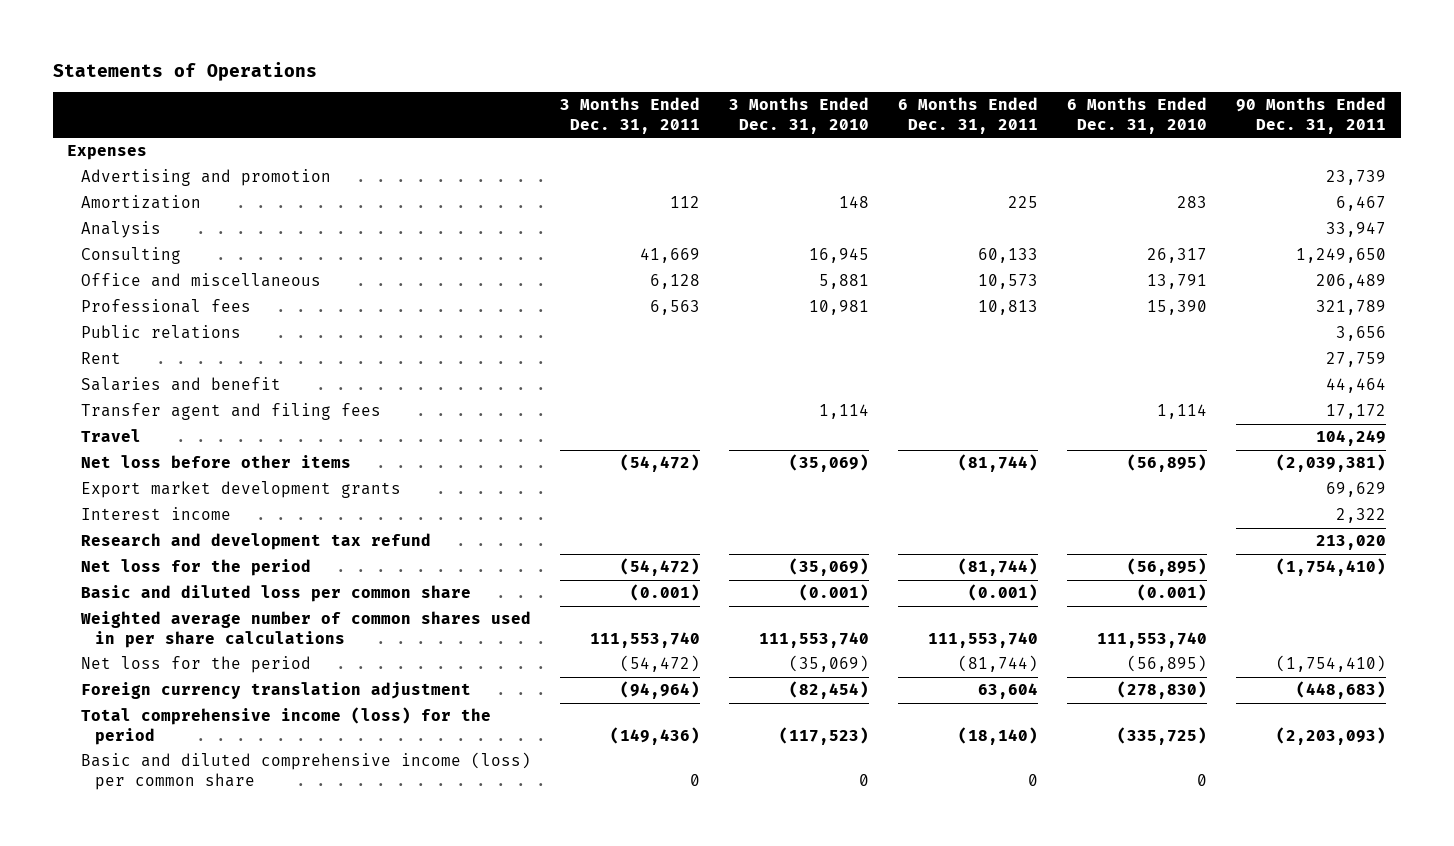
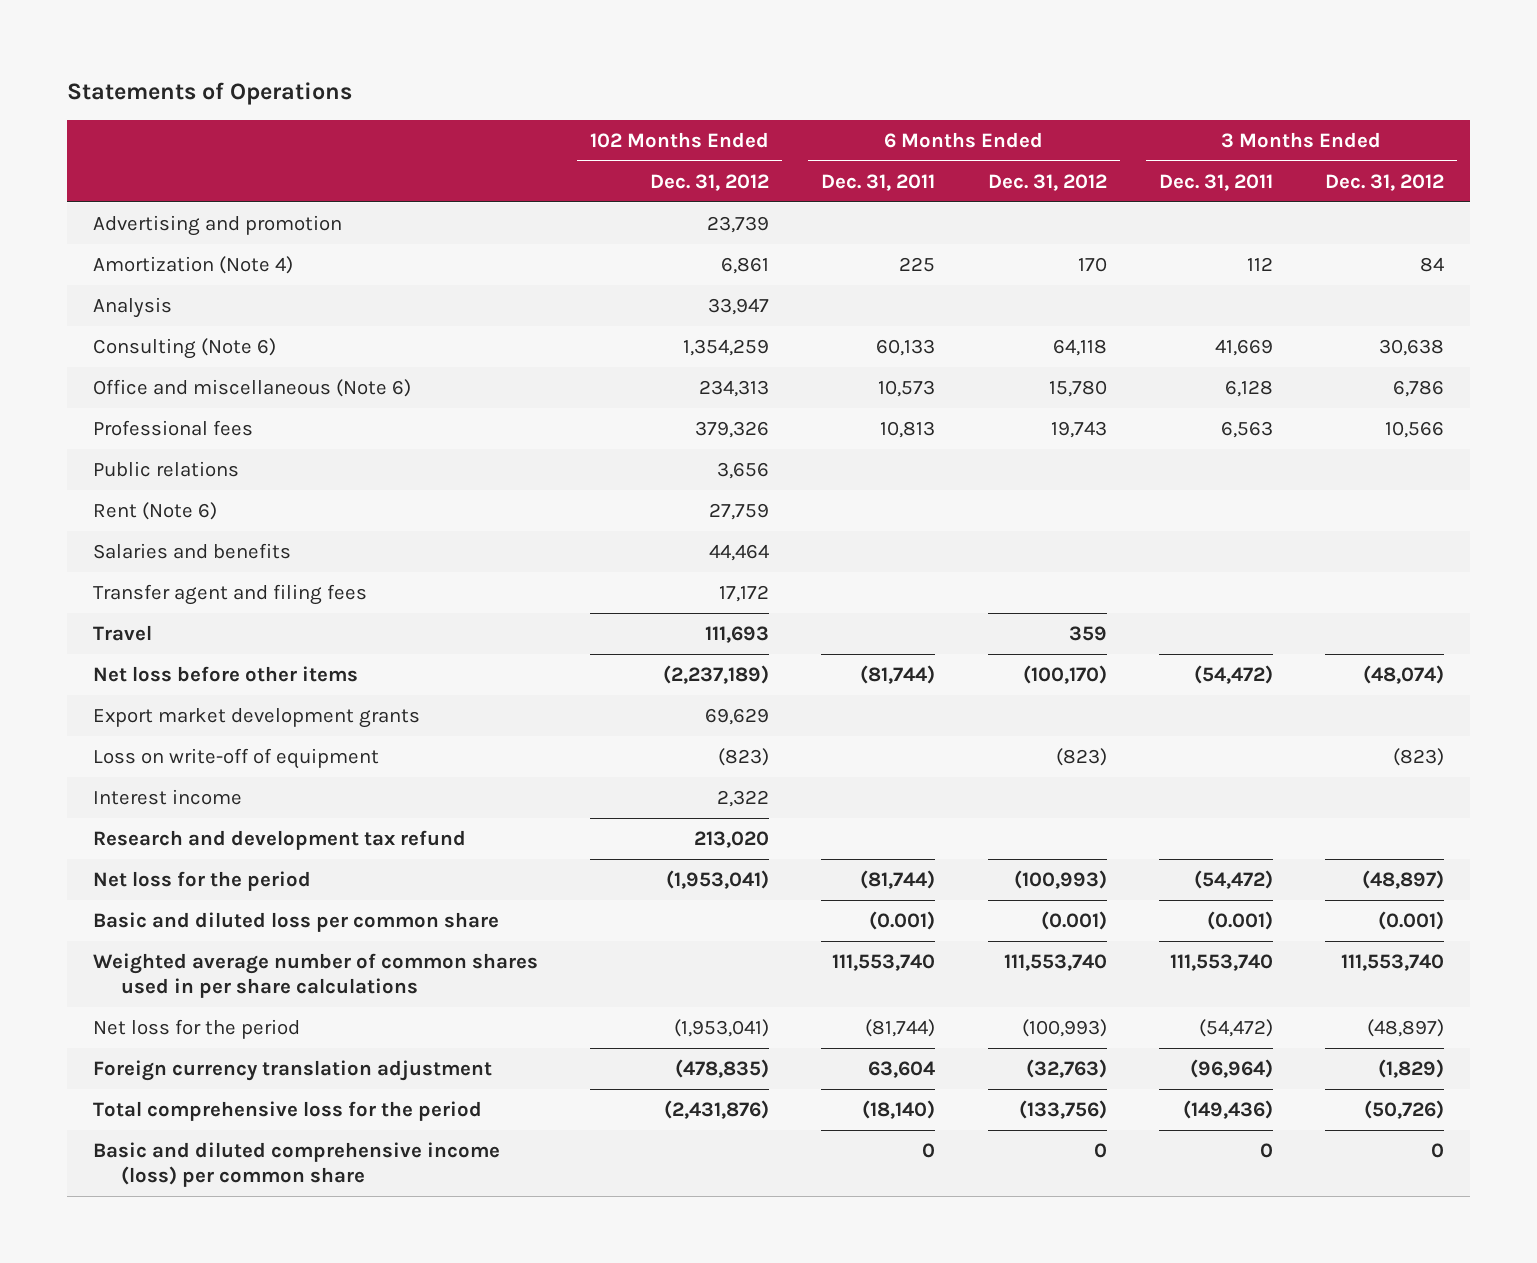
- | 3 Months Ended Dec. 31, 2011 | 3 Months Ended Dec. 31, 2010 | 6 Months Ended Dec. 31, 2011 | 6 Months Ended Dec. 31, 2010 | 90 Months Ended Dec. 31, 2011
+ | 102 Months Ended Dec. 31, 2012 | 6 Months Ended Dec. 31, 2011 | 6 Months Ended Dec. 31, 2012 | 3 Months Ended Dec. 31, 2011 | 3 Months Ended Dec. 31, 2012
- Expenses
- Amortization | 112 | 148 | 225 | 283 | 6,467
+ Amortization (Note 4) | 6,861 | 225 | 170 | 112 | 84
- Consulting | 41,669 | 16,945 | 60,133 | 26,317 | 1,249,650
- Office and miscellaneous | 6,128 | 5,881 | 10,573 | 13,791 | 206,489
+ Consulting (Note 6) | 1,354,259 | 60,133 | 64,118 | 41,669 | 30,638
+ Office and miscellaneous (Note 6) | 234,313 | 10,573 | 15,780 | 6,128 | 6,786
- Rent | | | | | 27,759
- Salaries and benefit | | | | | 44,464
+ Rent (Note 6) | 27,759 | | | |
+ Salaries and benefits | 44,464 | | | |
+ Loss on write-off of equipment | (823) | | (823) | | (823)
- Foreign currency translation adjustment | (94,964) | (82,454) | 63,604 | (278,830) | (448,683)
- Total comprehensive income (loss) for the period | (149,436) | (117,523) | (18,140) | (335,725) | (2,203,093)
+ Foreign currency translation adjustment | (478,835) | 63,604 | (32,763) | (96,964) | (1,829)
+ Total comprehensive loss for the period | (2,431,876) | (18,140) | (133,756) | (149,436) | (50,726)

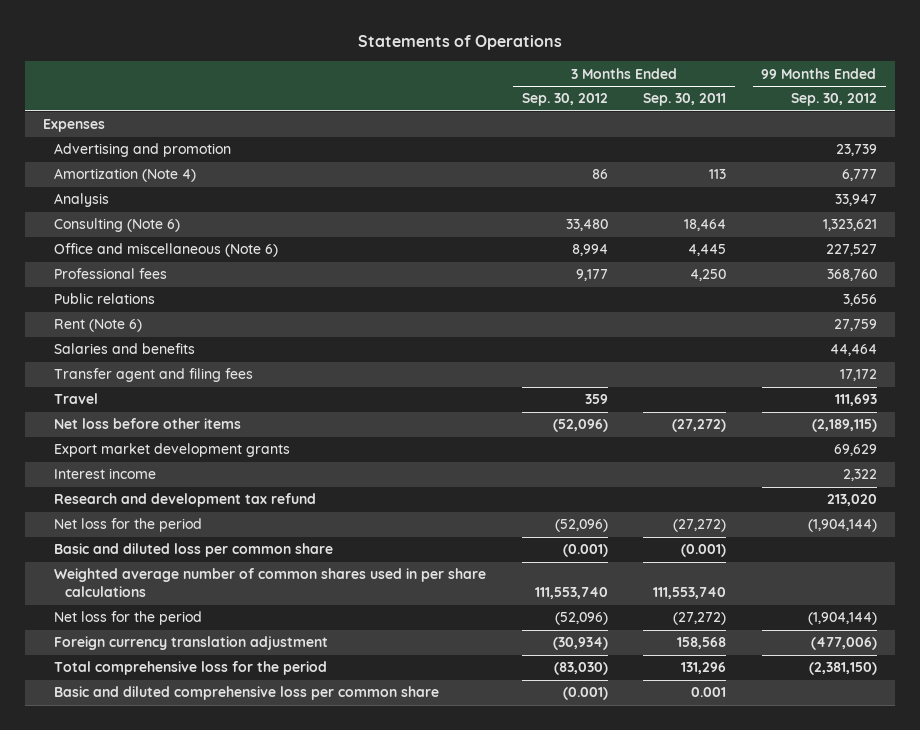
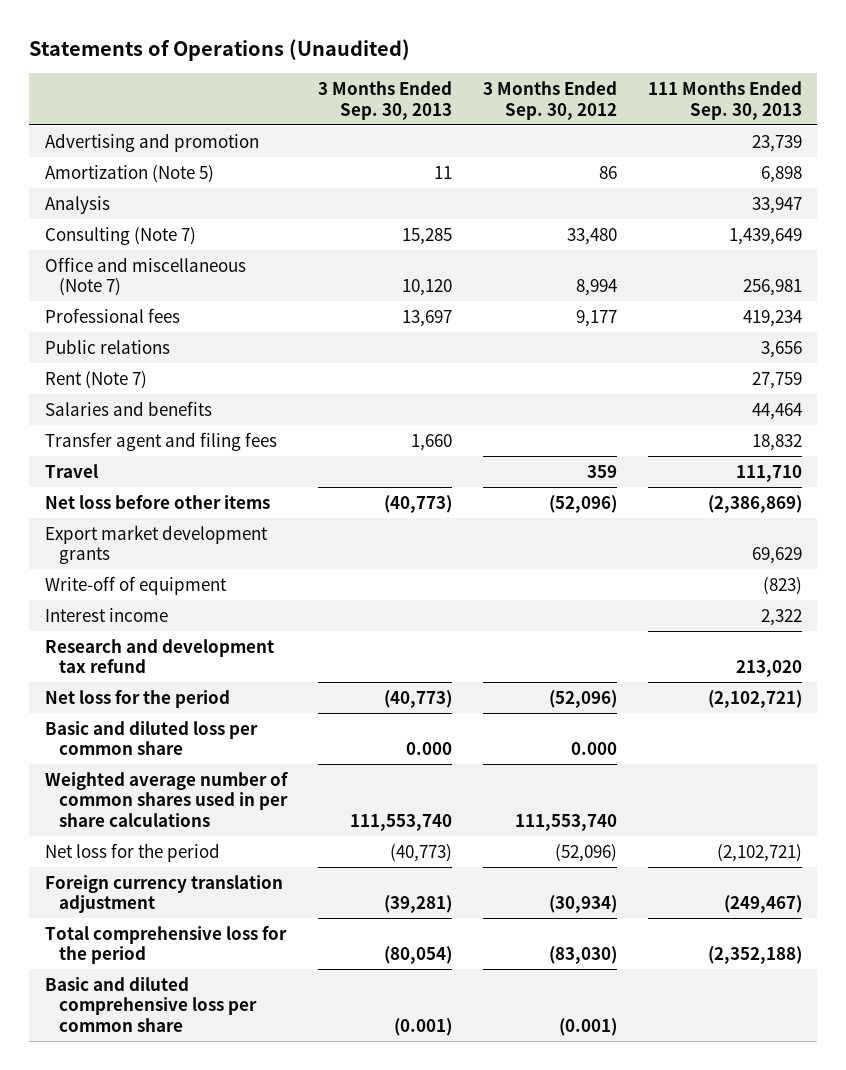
- Statements of Operations
+ Statements of Operations (Unaudited)
- | 3 Months Ended Sep. 30, 2012 | 3 Months Ended Sep. 30, 2011 | 99 Months Ended Sep. 30, 2012
+ | 3 Months Ended Sep. 30, 2013 | 3 Months Ended Sep. 30, 2012 | 111 Months Ended Sep. 30, 2013
- Expenses
- Amortization (Note 4) | 86 | 113 | 6,777
+ Amortization (Note 5) | 11 | 86 | 6,898
- Consulting (Note 6) | 33,480 | 18,464 | 1,323,621
- Office and miscellaneous (Note 6) | 8,994 | 4,445 | 227,527
+ Consulting (Note 7) | 15,285 | 33,480 | 1,439,649
+ Office and miscellaneous (Note 7) | 10,120 | 8,994 | 256,981
- Rent (Note 6) | | | 27,759
+ Rent (Note 7) | | | 27,759
+ Write-off of equipment | | | (823)
- Basic and diluted loss per common share | (0.001) | (0.001) |
+ Basic and diluted loss per common share | 0.000 | 0.000 |

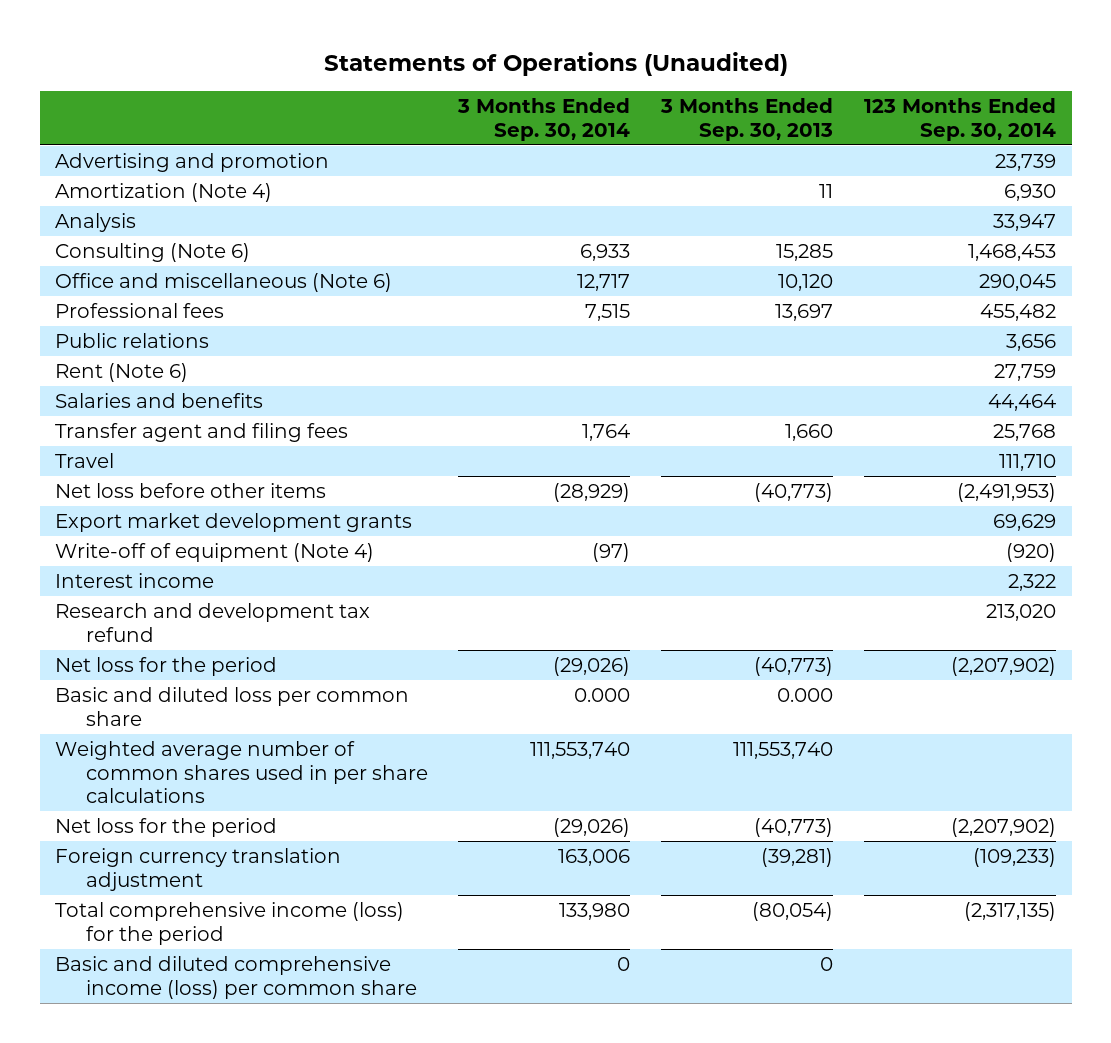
- | 3 Months Ended Sep. 30, 2013 | 3 Months Ended Sep. 30, 2012 | 111 Months Ended Sep. 30, 2013
+ | 3 Months Ended Sep. 30, 2014 | 3 Months Ended Sep. 30, 2013 | 123 Months Ended Sep. 30, 2014
- Amortization (Note 5) | 11 | 86 | 6,898
+ Amortization (Note 4) | | 11 | 6,930
- Consulting (Note 7) | 15,285 | 33,480 | 1,439,649
- Office and miscellaneous (Note 7) | 10,120 | 8,994 | 256,981
+ Consulting (Note 6) | 6,933 | 15,285 | 1,468,453
+ Office and miscellaneous (Note 6) | 12,717 | 10,120 | 290,045
- Rent (Note 7) | | | 27,759
+ Rent (Note 6) | | | 27,759
- Write-off of equipment | | | (823)
+ Write-off of equipment (Note 4) | (97) | | (920)
- Total comprehensive loss for the period | (80,054) | (83,030) | (2,352,188)
- Basic and diluted comprehensive loss per common share | (0.001) | (0.001) |
+ Total comprehensive income (loss) for the period | 133,980 | (80,054) | (2,317,135)
+ Basic and diluted comprehensive income (loss) per common share | 0 | 0 |

